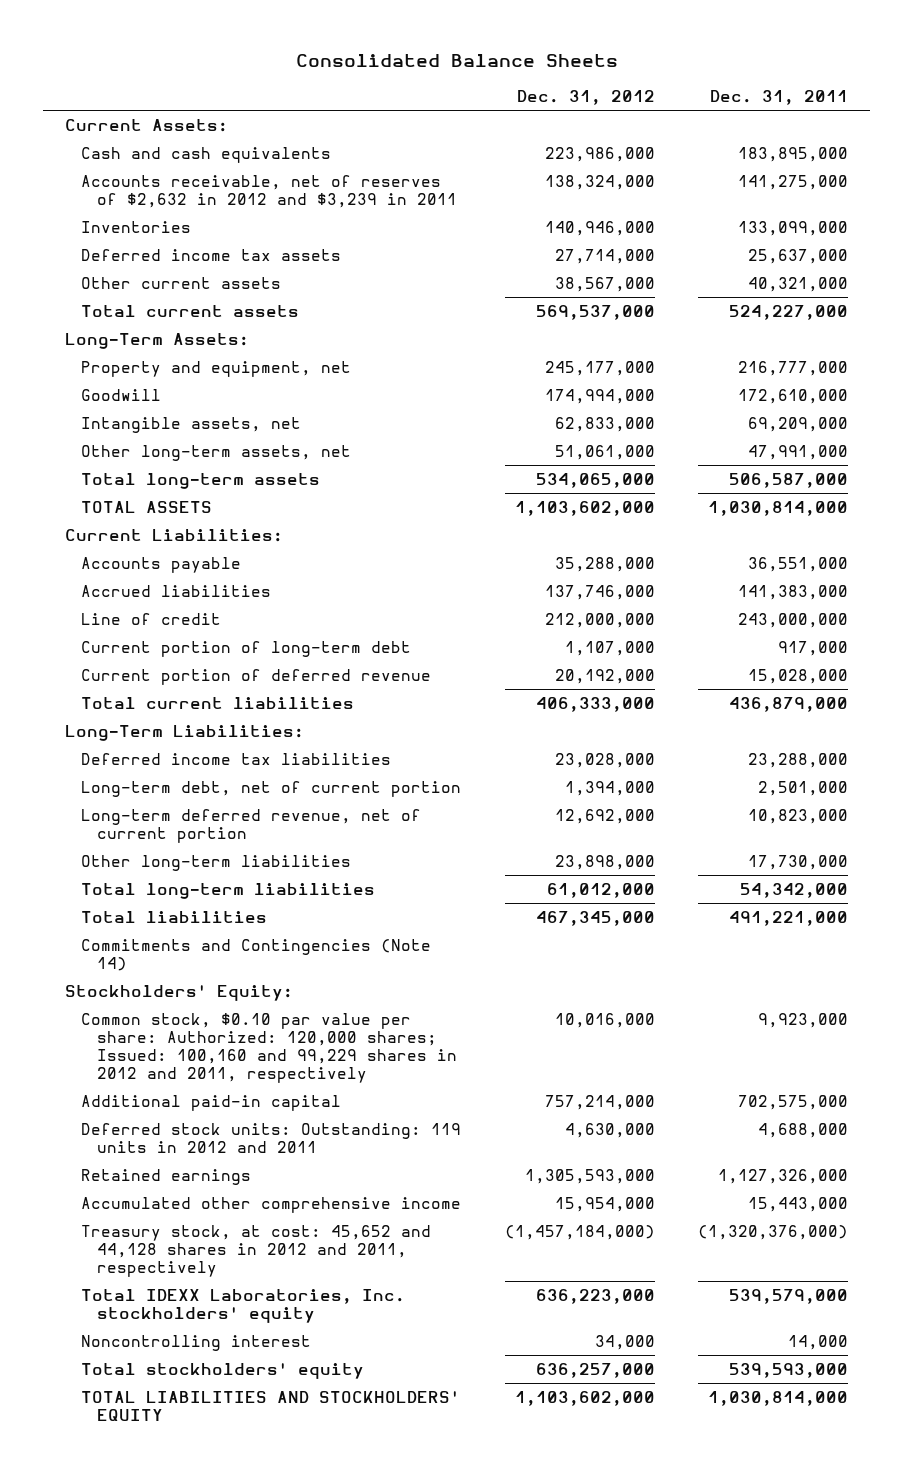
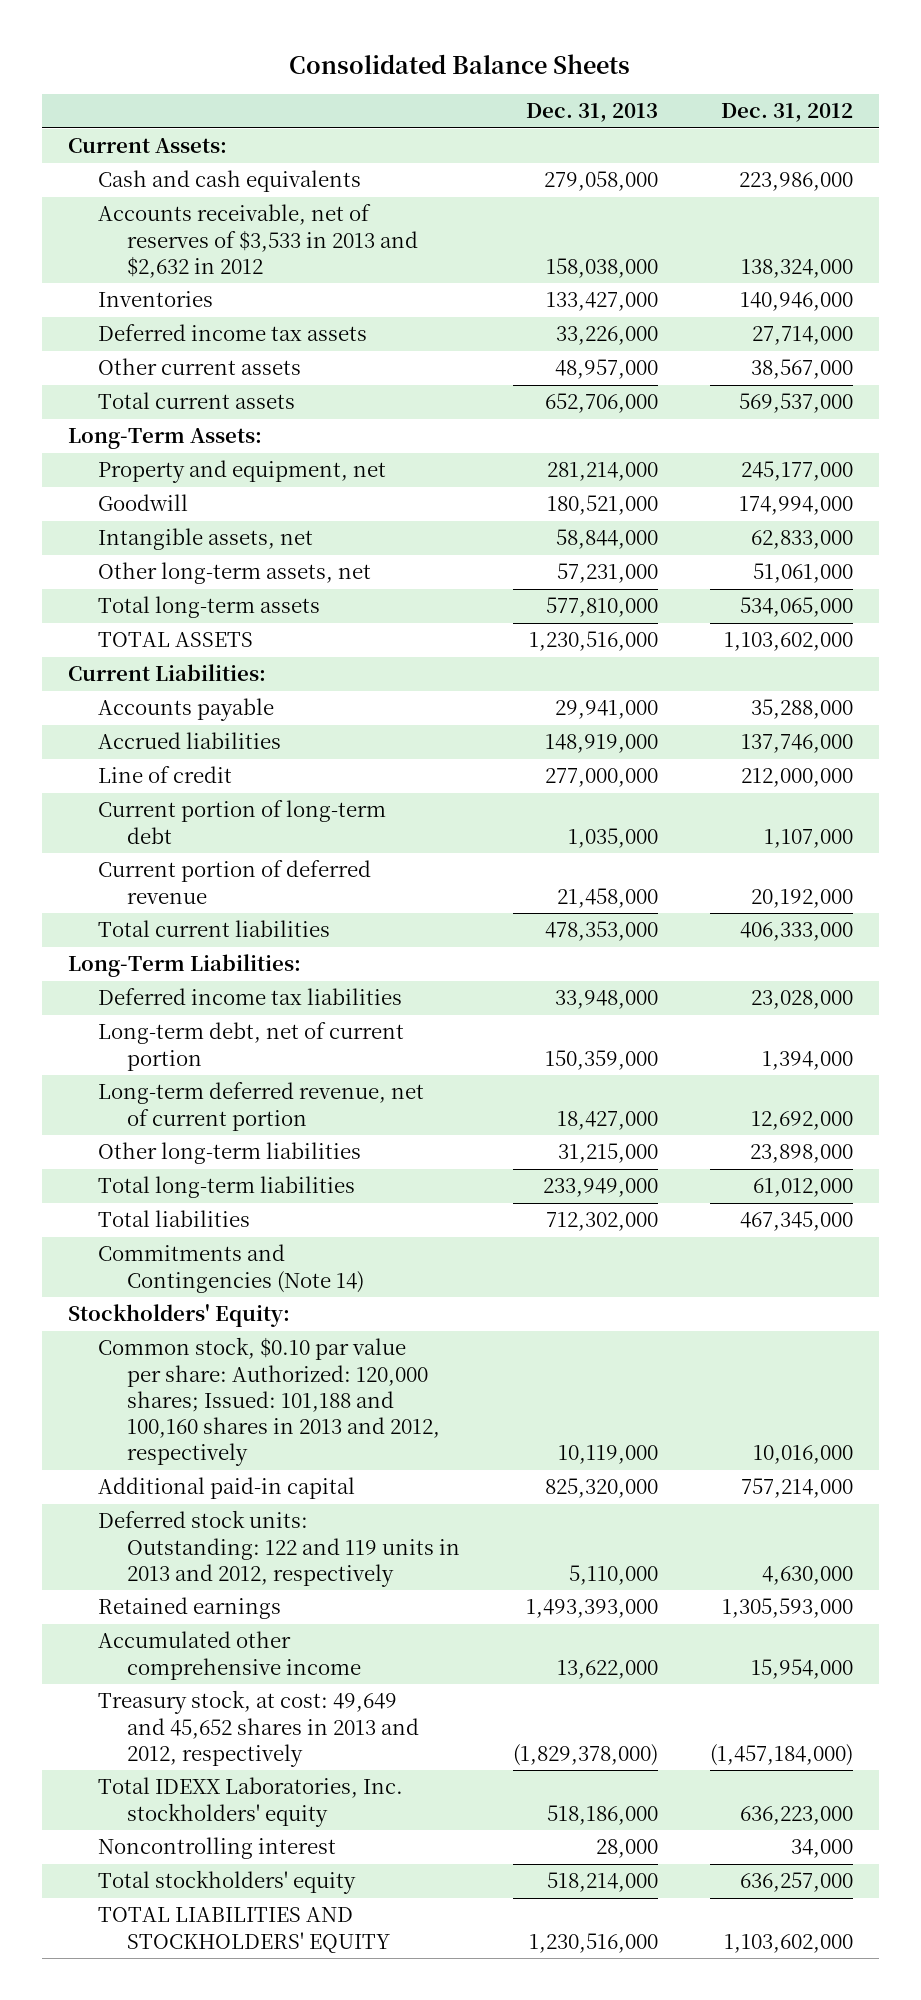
- | Dec. 31, 2012 | Dec. 31, 2011
+ | Dec. 31, 2013 | Dec. 31, 2012
- Accounts receivable, net of reserves of $2,632 in 2012 and $3,239 in 2011 | 138,324,000 | 141,275,000
+ Accounts receivable, net of reserves of $3,533 in 2013 and $2,632 in 2012 | 158,038,000 | 138,324,000
- Common stock, $0.10 par value per share: Authorized: 120,000 shares; Issued: 100,160 and 99,229 shares in 2012 and 2011, respectively | 10,016,000 | 9,923,000
+ Common stock, $0.10 par value per share: Authorized: 120,000 shares; Issued: 101,188 and 100,160 shares in 2013 and 2012, respectively | 10,119,000 | 10,016,000
- Deferred stock units: Outstanding: 119 units in 2012 and 2011 | 4,630,000 | 4,688,000
+ Deferred stock units: Outstanding: 122 and 119 units in 2013 and 2012, respectively | 5,110,000 | 4,630,000
- Treasury stock, at cost: 45,652 and 44,128 shares in 2012 and 2011, respectively | (1,457,184,000) | (1,320,376,000)
+ Treasury stock, at cost: 49,649 and 45,652 shares in 2013 and 2012, respectively | (1,829,378,000) | (1,457,184,000)

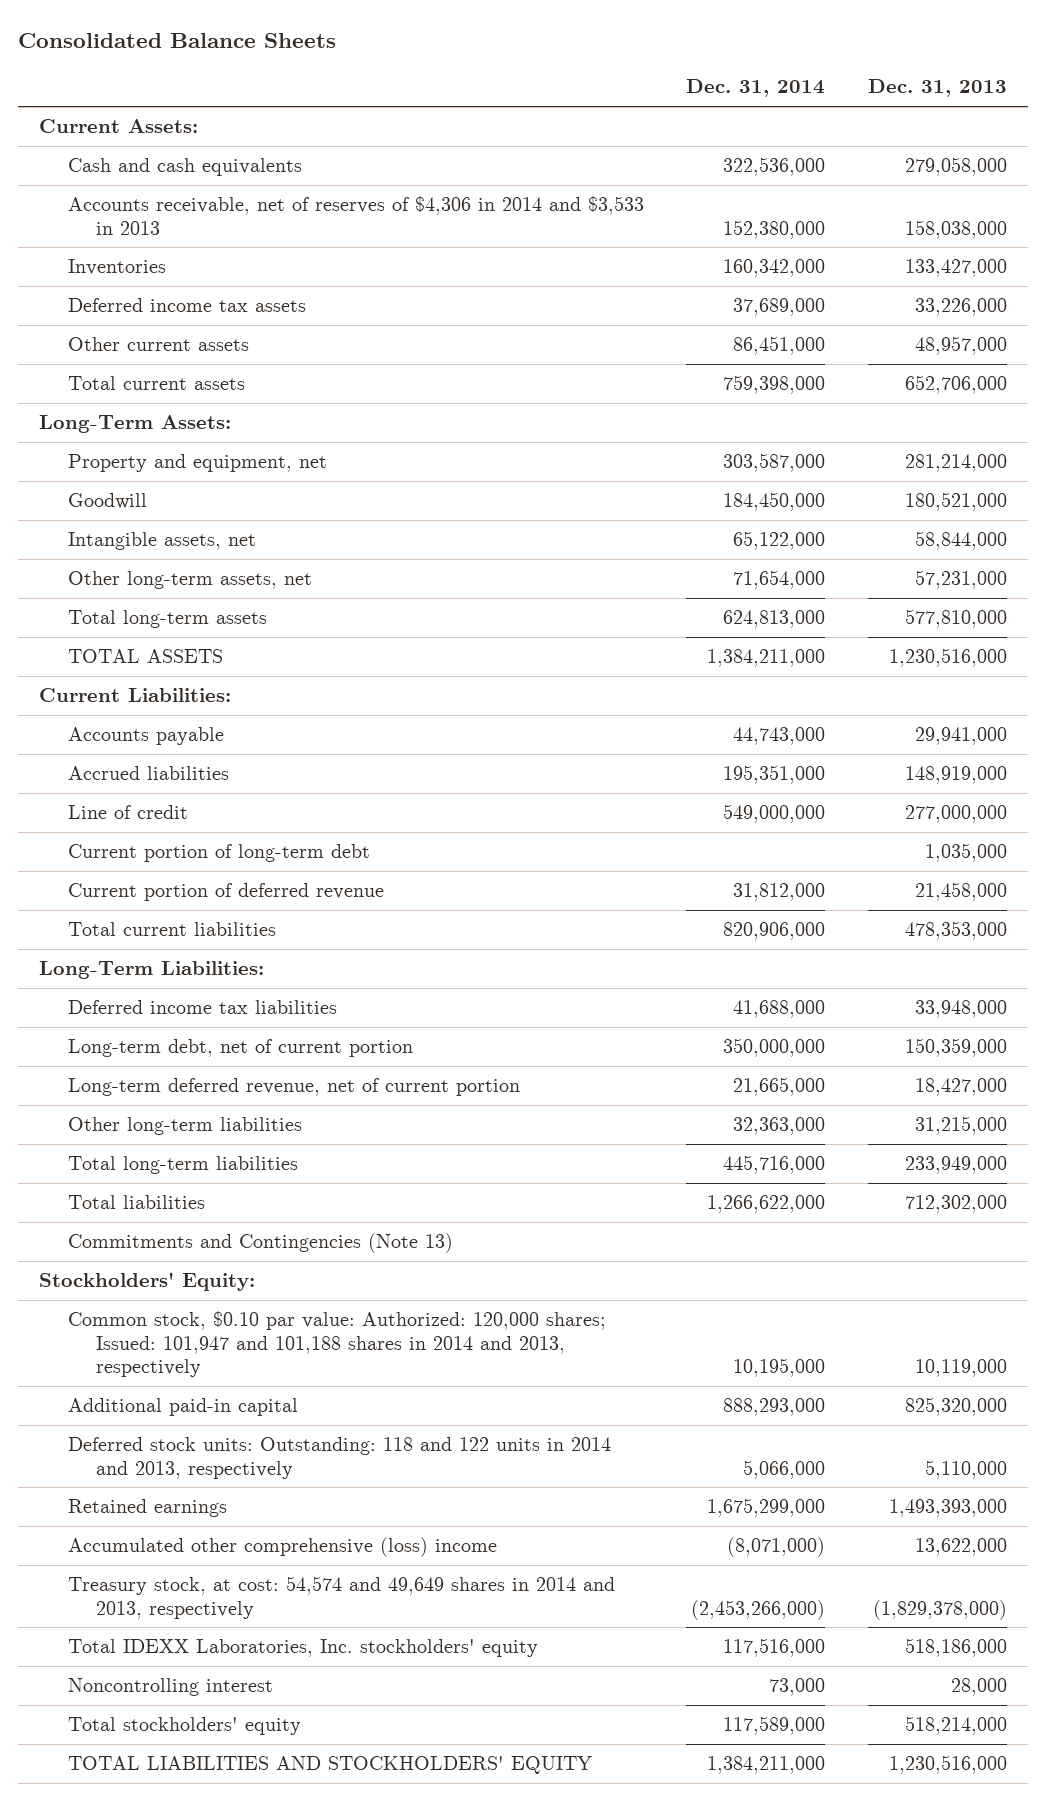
- | Dec. 31, 2013 | Dec. 31, 2012
+ | Dec. 31, 2014 | Dec. 31, 2013
- Accounts receivable, net of reserves of $3,533 in 2013 and $2,632 in 2012 | 158,038,000 | 138,324,000
+ Accounts receivable, net of reserves of $4,306 in 2014 and $3,533 in 2013 | 152,380,000 | 158,038,000
- Commitments and Contingencies (Note 14)
+ Commitments and Contingencies (Note 13)
- Common stock, $0.10 par value per share: Authorized: 120,000 shares; Issued: 101,188 and 100,160 shares in 2013 and 2012, respectively | 10,119,000 | 10,016,000
+ Common stock, $0.10 par value: Authorized: 120,000 shares; Issued: 101,947 and 101,188 shares in 2014 and 2013, respectively | 10,195,000 | 10,119,000
- Deferred stock units: Outstanding: 122 and 119 units in 2013 and 2012, respectively | 5,110,000 | 4,630,000
+ Deferred stock units: Outstanding: 118 and 122 units in 2014 and 2013, respectively | 5,066,000 | 5,110,000
- Accumulated other comprehensive income | 13,622,000 | 15,954,000
- Treasury stock, at cost: 49,649 and 45,652 shares in 2013 and 2012, respectively | (1,829,378,000) | (1,457,184,000)
+ Accumulated other comprehensive (loss) income | (8,071,000) | 13,622,000
+ Treasury stock, at cost: 54,574 and 49,649 shares in 2014 and 2013, respectively | (2,453,266,000) | (1,829,378,000)

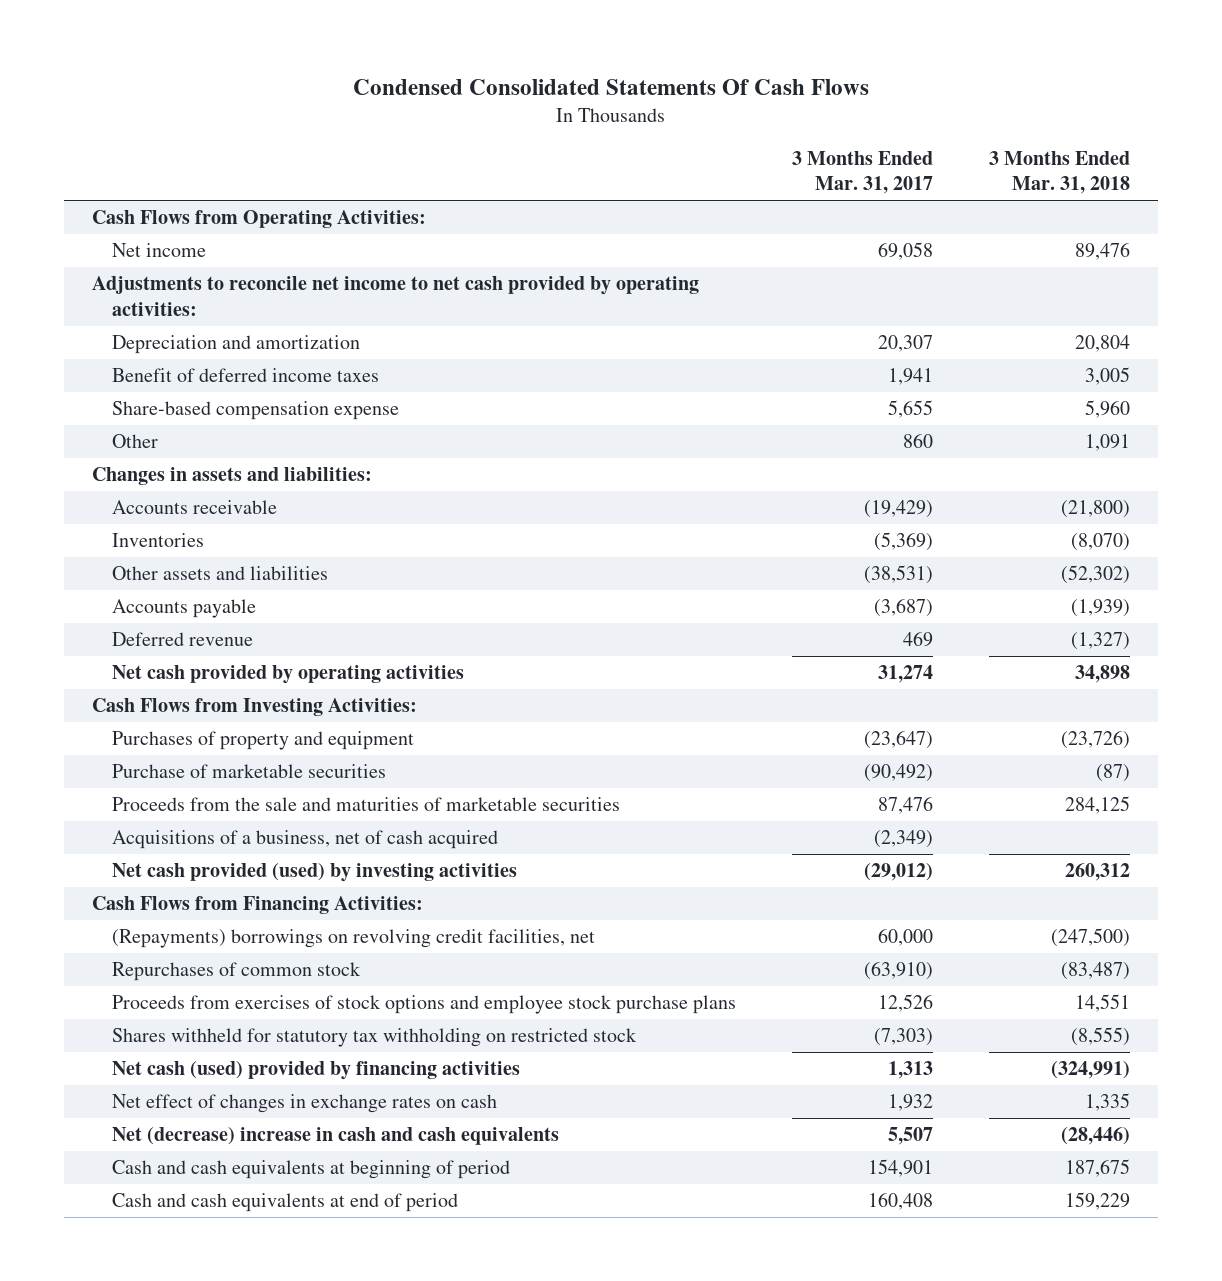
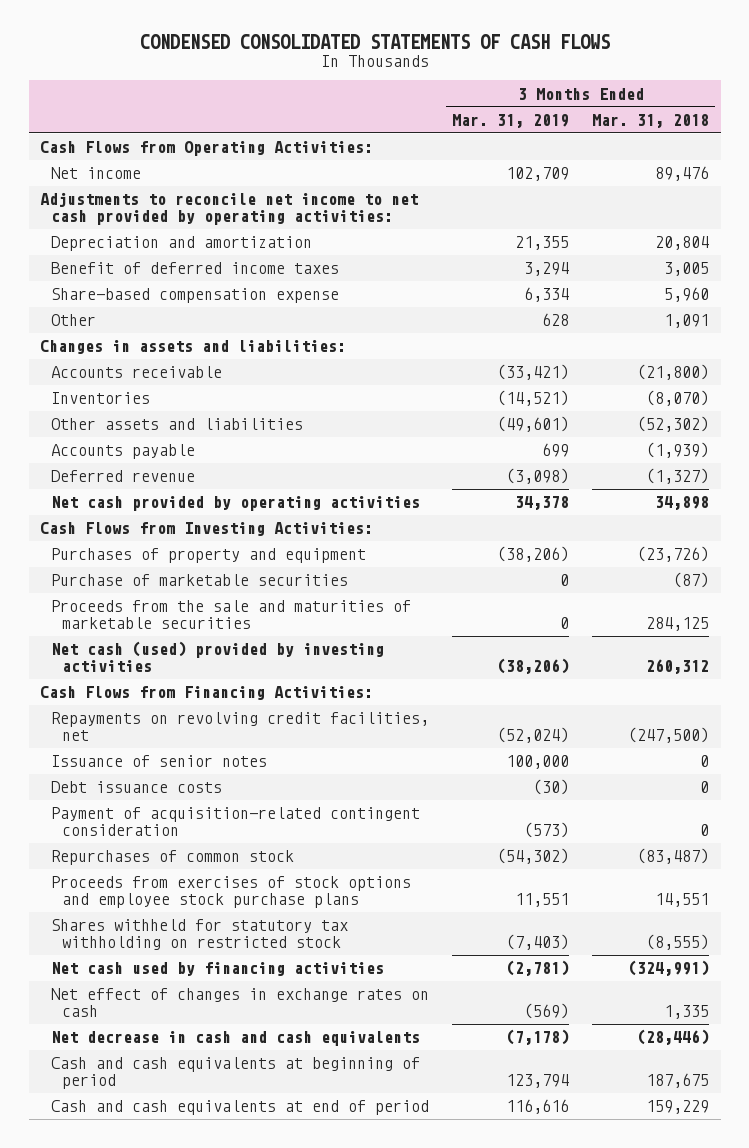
- Condensed Consolidated Statements Of Cash Flows
+ CONDENSED CONSOLIDATED STATEMENTS OF CASH FLOWS
- | 3 Months Ended Mar. 31, 2017 | 3 Months Ended Mar. 31, 2018
+ | 3 Months Ended Mar. 31, 2019 | 3 Months Ended Mar. 31, 2018
- Acquisitions of a business, net of cash acquired | (2,349) |
- Net cash provided (used) by investing activities | (29,012) | 260,312
+ Net cash (used) provided by investing activities | (38,206) | 260,312
- (Repayments) borrowings on revolving credit facilities, net | 60,000 | (247,500)
+ Repayments on revolving credit facilities, net | (52,024) | (247,500)
+ Issuance of senior notes | 100,000 | 0
+ Debt issuance costs | (30) | 0
+ Payment of acquisition-related contingent consideration | (573) | 0
- Net cash (used) provided by financing activities | 1,313 | (324,991)
+ Net cash used by financing activities | (2,781) | (324,991)
- Net (decrease) increase in cash and cash equivalents | 5,507 | (28,446)
+ Net decrease in cash and cash equivalents | (7,178) | (28,446)

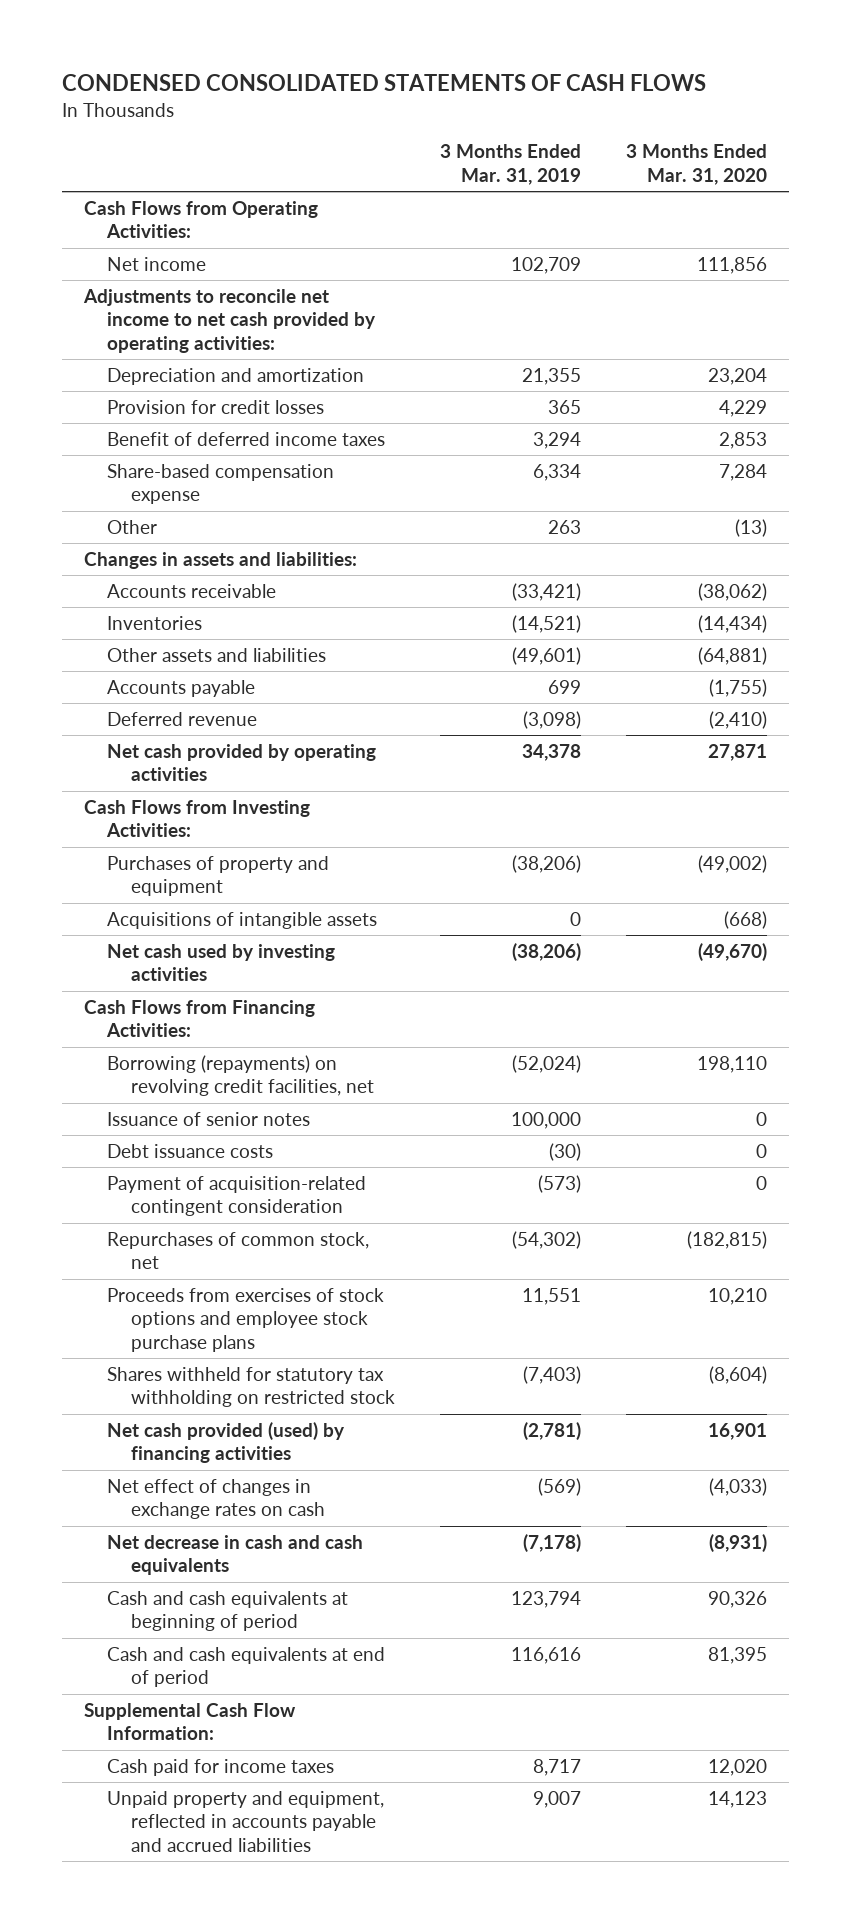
- | 3 Months Ended Mar. 31, 2019 | 3 Months Ended Mar. 31, 2018
+ | 3 Months Ended Mar. 31, 2019 | 3 Months Ended Mar. 31, 2020
+ Provision for credit losses | 365 | 4,229
- Other | 628 | 1,091
+ Other | 263 | (13)
- Purchase of marketable securities | 0 | (87)
- Proceeds from the sale and maturities of marketable securities | 0 | 284,125
- Net cash (used) provided by investing activities | (38,206) | 260,312
+ Acquisitions of intangible assets | 0 | (668)
+ Net cash used by investing activities | (38,206) | (49,670)
- Repayments on revolving credit facilities, net | (52,024) | (247,500)
+ Borrowing (repayments) on revolving credit facilities, net | (52,024) | 198,110
- Repurchases of common stock | (54,302) | (83,487)
+ Repurchases of common stock, net | (54,302) | (182,815)
- Net cash used by financing activities | (2,781) | (324,991)
+ Net cash provided (used) by financing activities | (2,781) | 16,901
+ Supplemental Cash Flow Information:
+ Cash paid for income taxes | 8,717 | 12,020
+ Unpaid property and equipment, reflected in accounts payable and accrued liabilities | 9,007 | 14,123

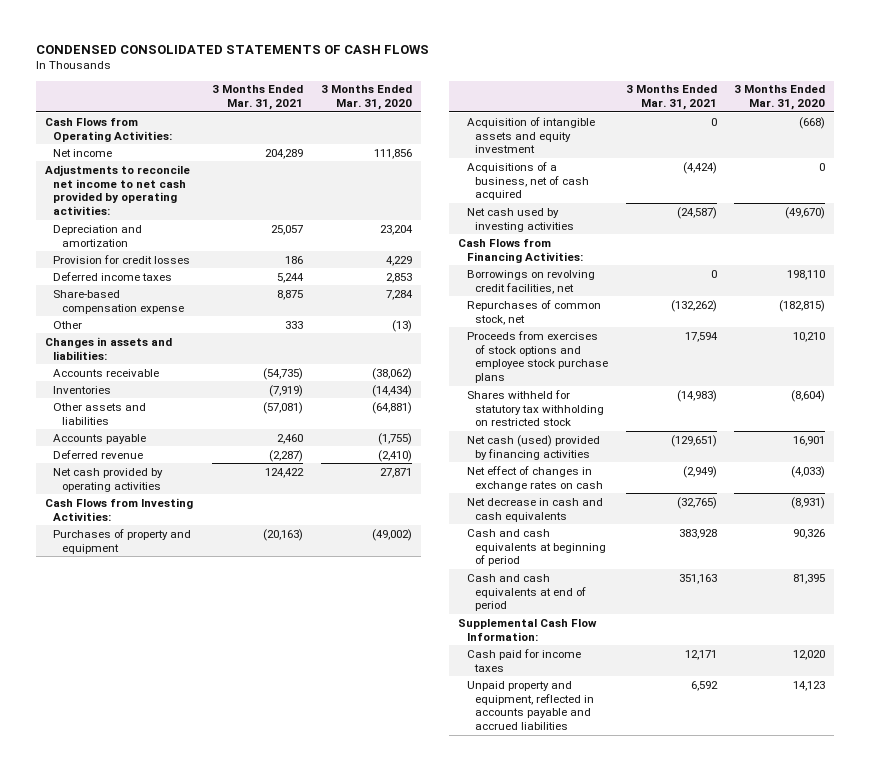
- | 3 Months Ended Mar. 31, 2019 | 3 Months Ended Mar. 31, 2020
+ | 3 Months Ended Mar. 31, 2021 | 3 Months Ended Mar. 31, 2020
- Benefit of deferred income taxes | 3,294 | 2,853
+ Deferred income taxes | 5,244 | 2,853
- Acquisitions of intangible assets | 0 | (668)
+ Acquisition of intangible assets and equity investment | 0 | (668)
+ Acquisitions of a business, net of cash acquired | (4,424) | 0
- Borrowing (repayments) on revolving credit facilities, net | (52,024) | 198,110
- Issuance of senior notes | 100,000 | 0
- Debt issuance costs | (30) | 0
- Payment of acquisition-related contingent consideration | (573) | 0
+ Borrowings on revolving credit facilities, net | 0 | 198,110
- Net cash provided (used) by financing activities | (2,781) | 16,901
+ Net cash (used) provided by financing activities | (129,651) | 16,901

